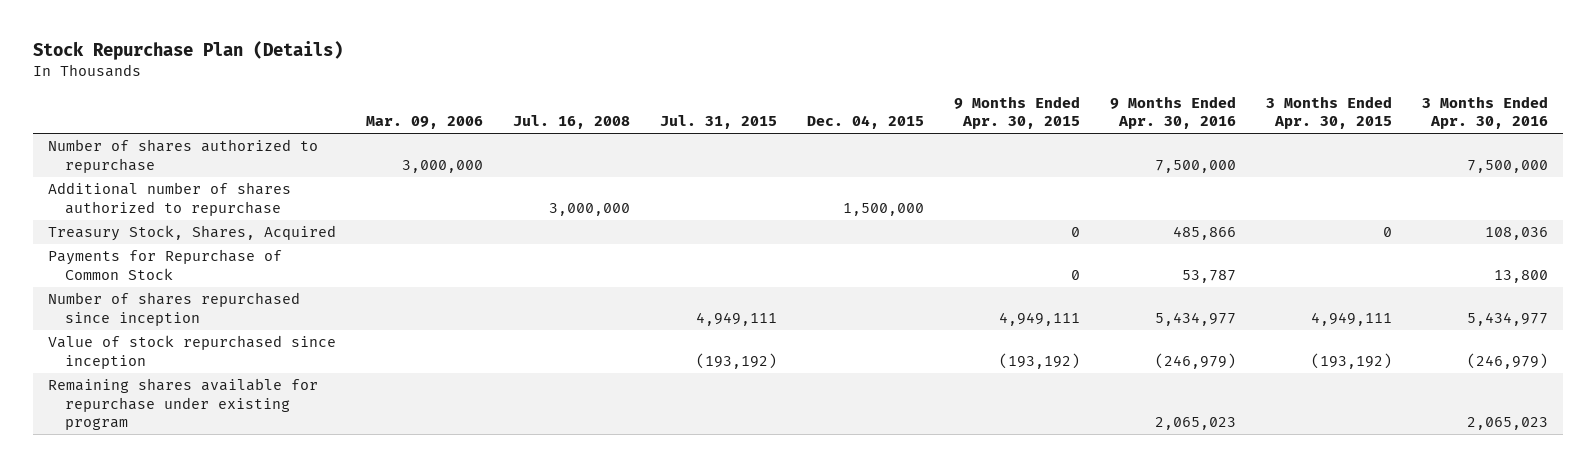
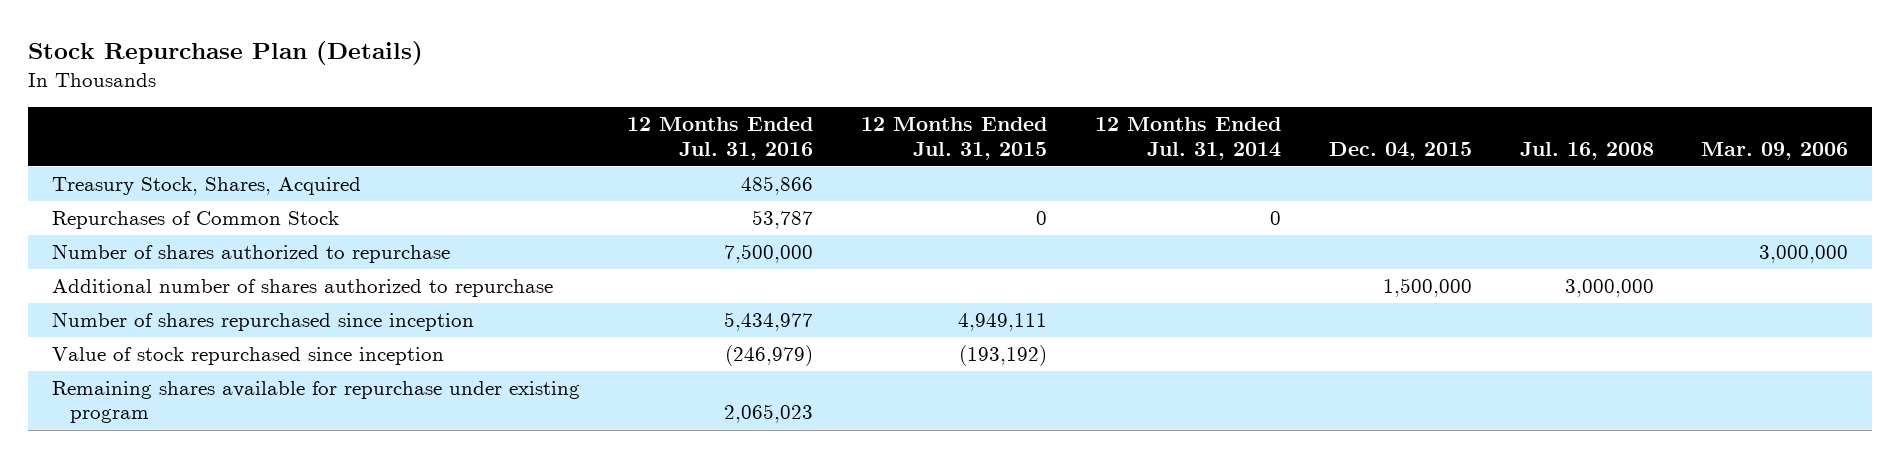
- | Mar. 09, 2006 | Jul. 16, 2008 | Jul. 31, 2015 | Dec. 04, 2015 | 9 Months Ended Apr. 30, 2015 | 9 Months Ended Apr. 30, 2016 | 3 Months Ended Apr. 30, 2015 | 3 Months Ended Apr. 30, 2016
+ | 12 Months Ended Jul. 31, 2016 | 12 Months Ended Jul. 31, 2015 | 12 Months Ended Jul. 31, 2014 | Dec. 04, 2015 | Jul. 16, 2008 | Mar. 09, 2006
moved up: Treasury Stock, Shares, Acquired | 485,866 | | | | |
+ Repurchases of Common Stock | 53,787 | 0 | 0 | | |
- Payments for Repurchase of Common Stock | | | | | 0 | 53,787 | | 13,800

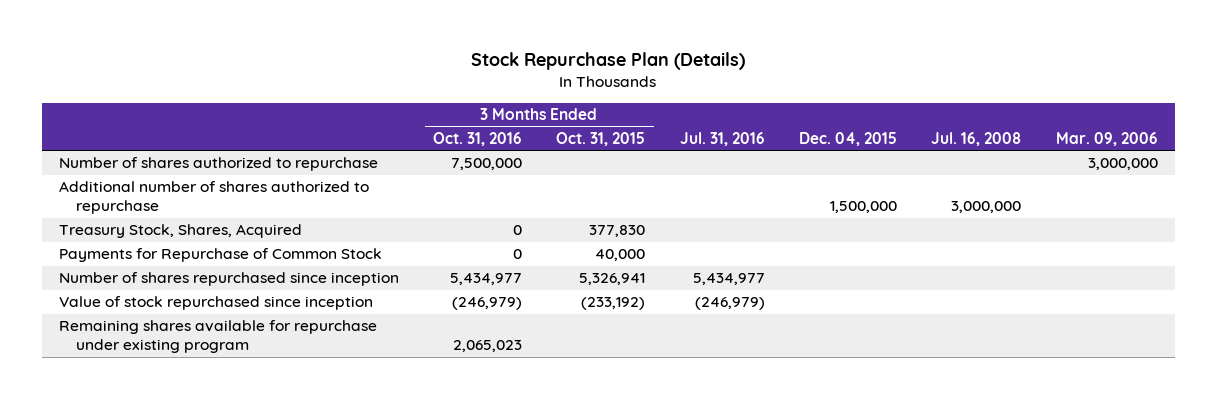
- | 12 Months Ended Jul. 31, 2016 | 12 Months Ended Jul. 31, 2015 | 12 Months Ended Jul. 31, 2014 | Dec. 04, 2015 | Jul. 16, 2008 | Mar. 09, 2006
+ | 3 Months Ended Oct. 31, 2016 | 3 Months Ended Oct. 31, 2015 | Jul. 31, 2016 | Dec. 04, 2015 | Jul. 16, 2008 | Mar. 09, 2006
- Repurchases of Common Stock | 53,787 | 0 | 0 | | |
moved down: Treasury Stock, Shares, Acquired | 0 | 377,830 | | | |
+ Payments for Repurchase of Common Stock | 0 | 40,000 | | | |

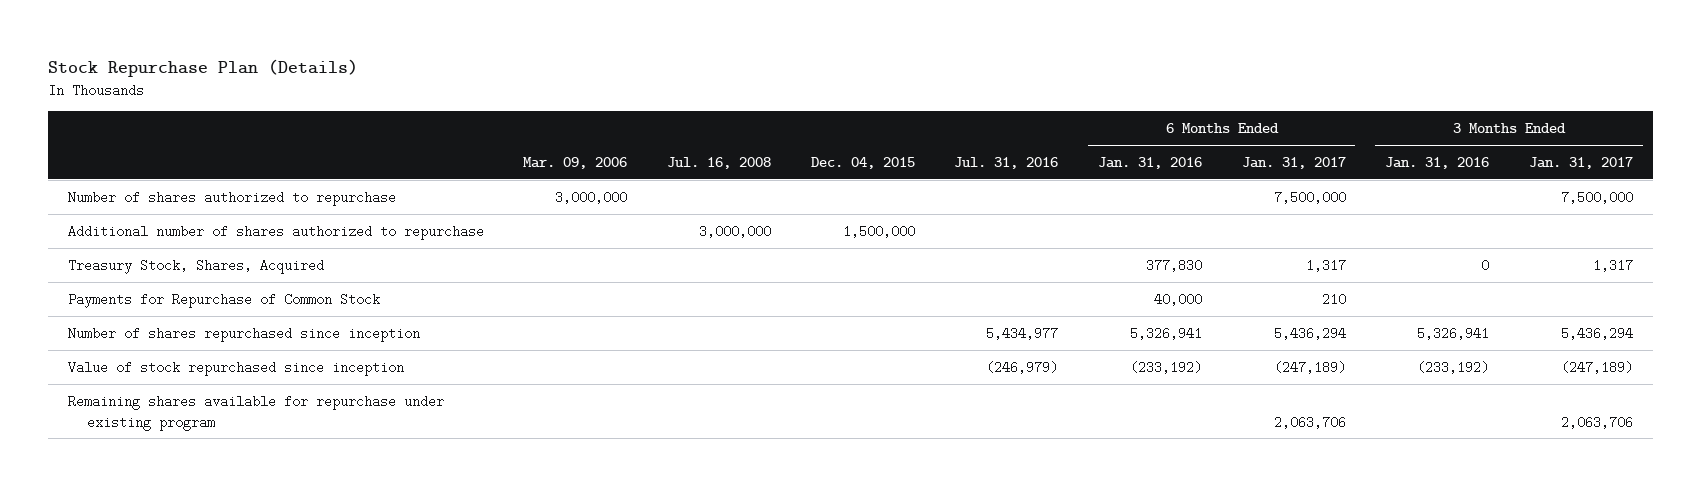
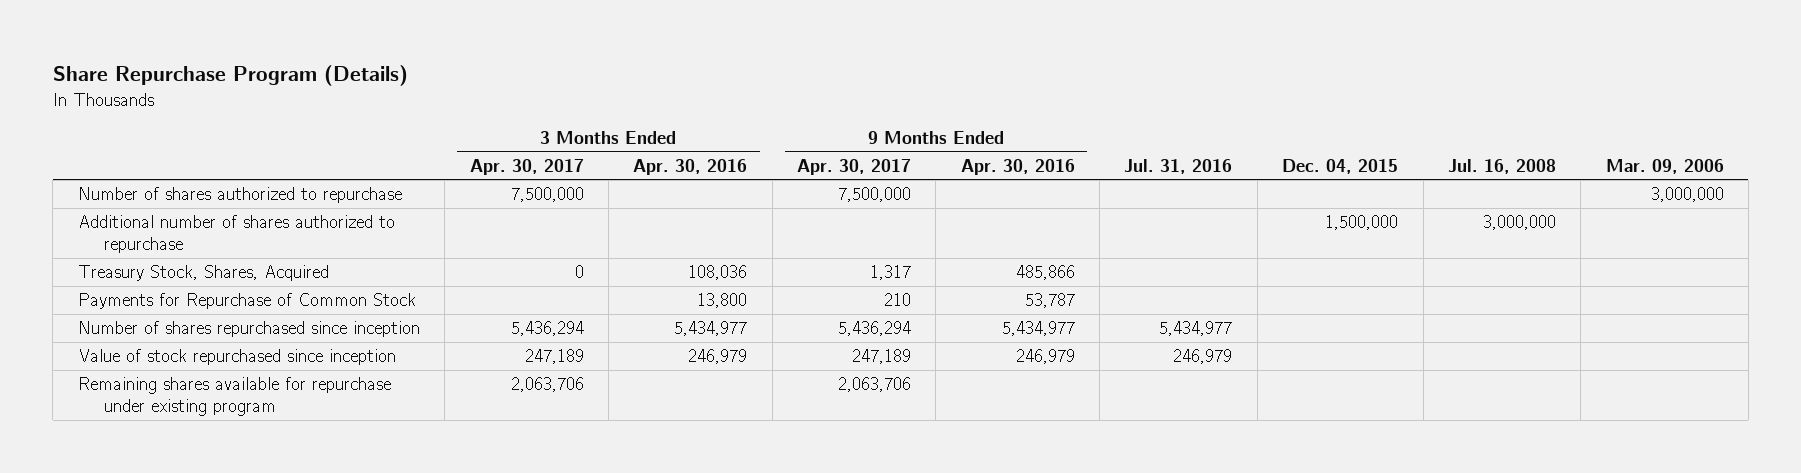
- Stock Repurchase Plan (Details)
+ Share Repurchase Program (Details)
- | Mar. 09, 2006 | Jul. 16, 2008 | Dec. 04, 2015 | Jul. 31, 2016 | 6 Months Ended Jan. 31, 2016 | 6 Months Ended Jan. 31, 2017 | 3 Months Ended Jan. 31, 2016 | 3 Months Ended Jan. 31, 2017
+ | 3 Months Ended Apr. 30, 2017 | 3 Months Ended Apr. 30, 2016 | 9 Months Ended Apr. 30, 2017 | 9 Months Ended Apr. 30, 2016 | Jul. 31, 2016 | Dec. 04, 2015 | Jul. 16, 2008 | Mar. 09, 2006
- Value of stock repurchased since inception | | | | (246,979) | (233,192) | (247,189) | (233,192) | (247,189)
+ Value of stock repurchased since inception | 247,189 | 246,979 | 247,189 | 246,979 | 246,979 | | |

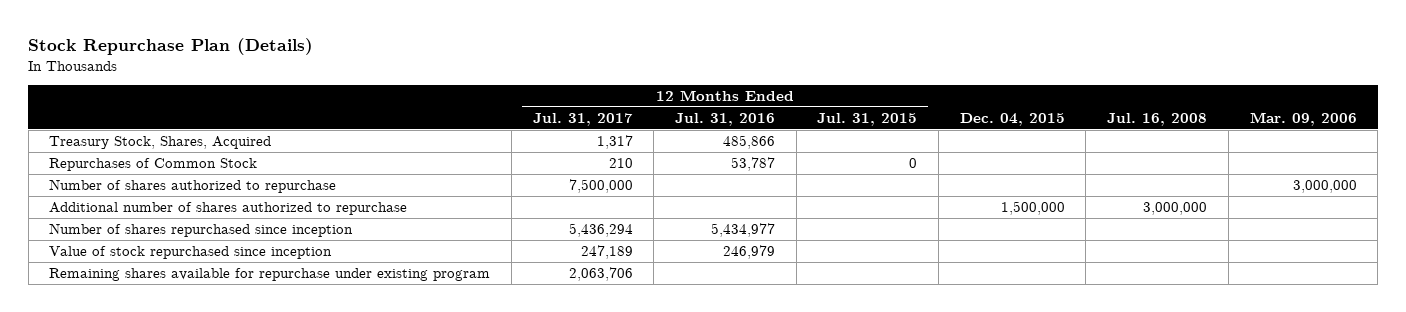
- Share Repurchase Program (Details)
+ Stock Repurchase Plan (Details)
- | 3 Months Ended Apr. 30, 2017 | 3 Months Ended Apr. 30, 2016 | 9 Months Ended Apr. 30, 2017 | 9 Months Ended Apr. 30, 2016 | Jul. 31, 2016 | Dec. 04, 2015 | Jul. 16, 2008 | Mar. 09, 2006
+ | 12 Months Ended Jul. 31, 2017 | 12 Months Ended Jul. 31, 2016 | 12 Months Ended Jul. 31, 2015 | Dec. 04, 2015 | Jul. 16, 2008 | Mar. 09, 2006
moved up: Treasury Stock, Shares, Acquired | 1,317 | 485,866 | | | |
+ Repurchases of Common Stock | 210 | 53,787 | 0 | | |
- Payments for Repurchase of Common Stock | | 13,800 | 210 | 53,787 | | | |

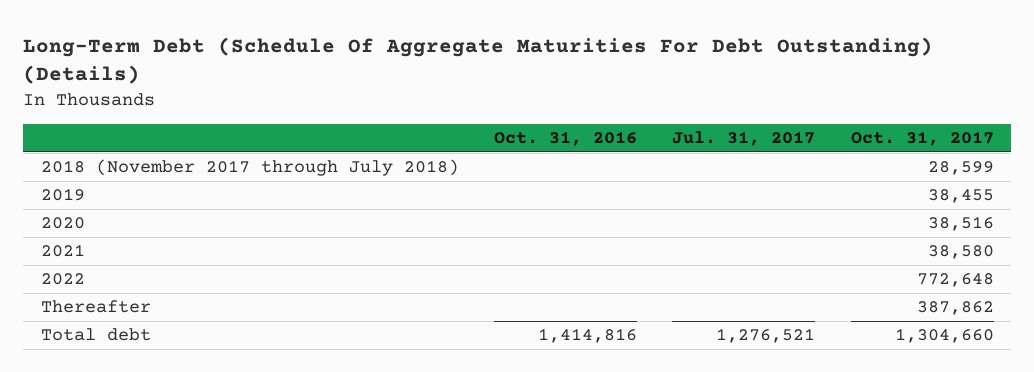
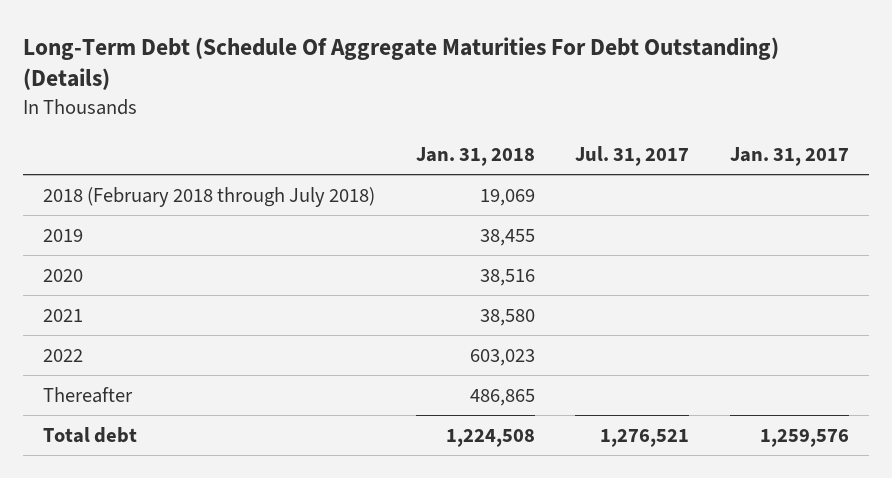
- | Oct. 31, 2016 | Jul. 31, 2017 | Oct. 31, 2017
+ | Jan. 31, 2018 | Jul. 31, 2017 | Jan. 31, 2017
- 2018 (November 2017 through July 2018) | | | 28,599
+ 2018 (February 2018 through July 2018) | 19,069 | |

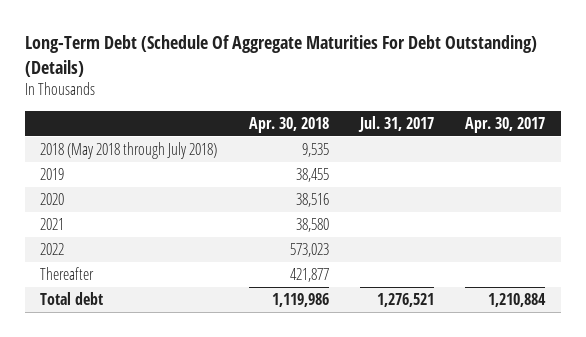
- | Jan. 31, 2018 | Jul. 31, 2017 | Jan. 31, 2017
+ | Apr. 30, 2018 | Jul. 31, 2017 | Apr. 30, 2017
- 2018 (February 2018 through July 2018) | 19,069 | |
+ 2018 (May 2018 through July 2018) | 9,535 | |

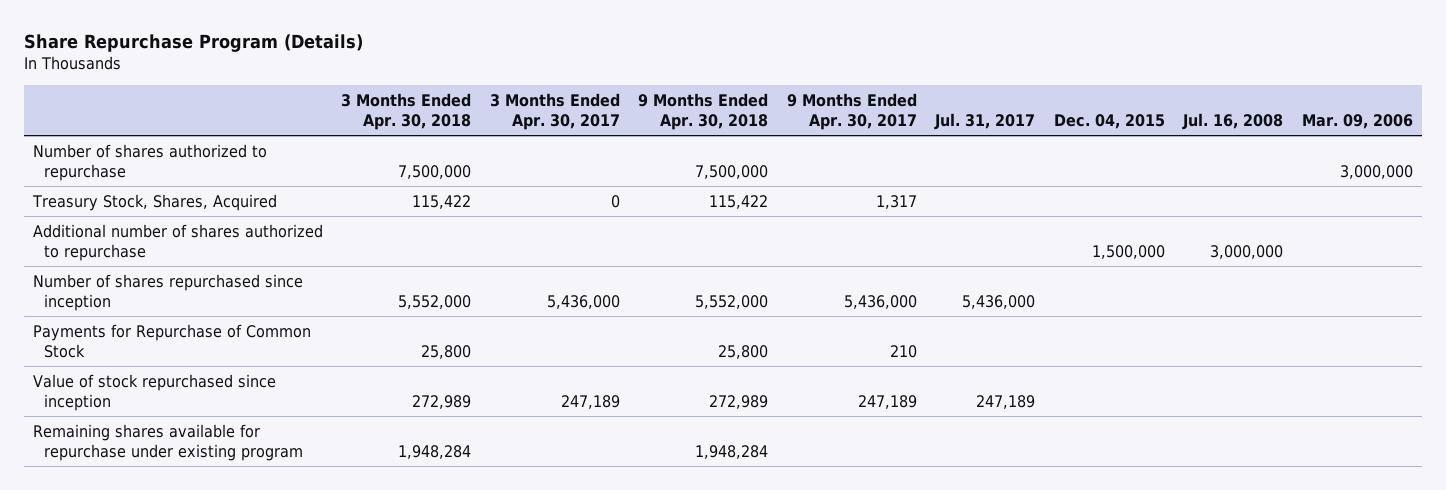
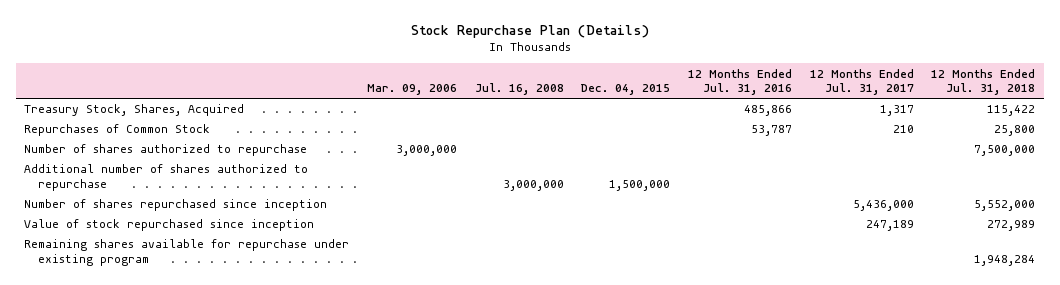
- Share Repurchase Program (Details)
+ Stock Repurchase Plan (Details)
- | 3 Months Ended Apr. 30, 2018 | 3 Months Ended Apr. 30, 2017 | 9 Months Ended Apr. 30, 2018 | 9 Months Ended Apr. 30, 2017 | Jul. 31, 2017 | Dec. 04, 2015 | Jul. 16, 2008 | Mar. 09, 2006
+ | Mar. 09, 2006 | Jul. 16, 2008 | Dec. 04, 2015 | 12 Months Ended Jul. 31, 2016 | 12 Months Ended Jul. 31, 2017 | 12 Months Ended Jul. 31, 2018
+ Repurchases of Common Stock | | | | 53,787 | 210 | 25,800
moved down: Number of shares authorized to repurchase | 3,000,000 | | | | | 7,500,000
- Payments for Repurchase of Common Stock | 25,800 | | 25,800 | 210 | | | |

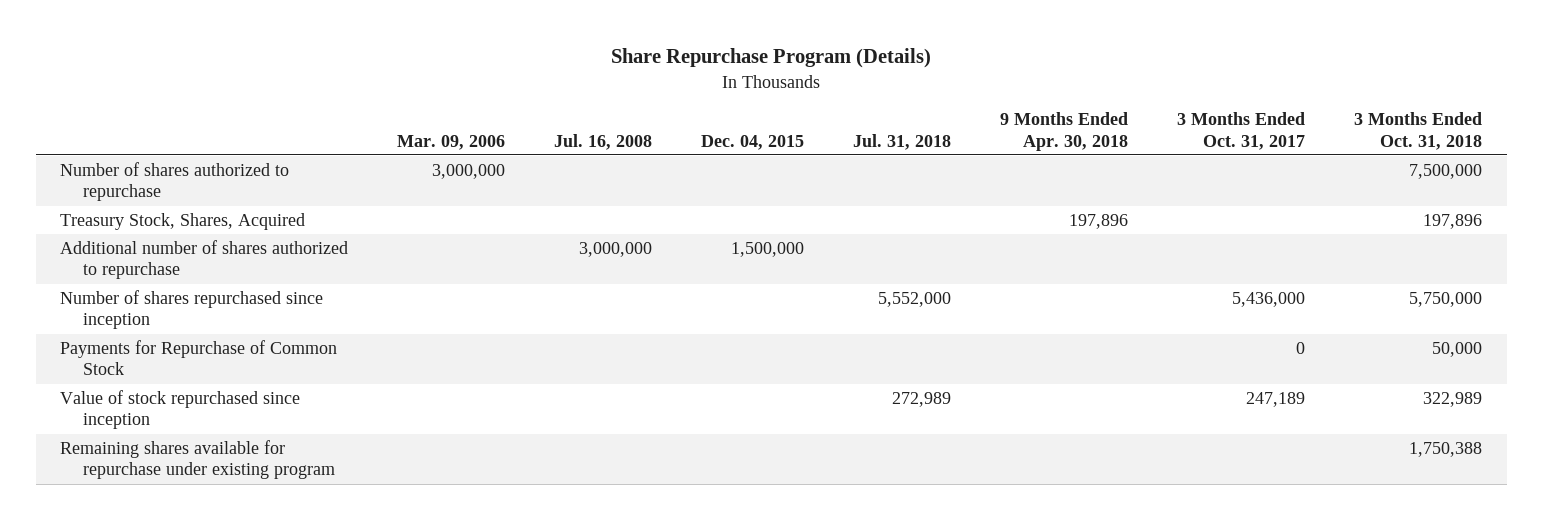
- Stock Repurchase Plan (Details)
+ Share Repurchase Program (Details)
- | Mar. 09, 2006 | Jul. 16, 2008 | Dec. 04, 2015 | 12 Months Ended Jul. 31, 2016 | 12 Months Ended Jul. 31, 2017 | 12 Months Ended Jul. 31, 2018
+ | Mar. 09, 2006 | Jul. 16, 2008 | Dec. 04, 2015 | Jul. 31, 2018 | 9 Months Ended Apr. 30, 2018 | 3 Months Ended Oct. 31, 2017 | 3 Months Ended Oct. 31, 2018
- Repurchases of Common Stock | | | | 53,787 | 210 | 25,800
moved down: Treasury Stock, Shares, Acquired | | | | | 197,896 | | 197,896
+ Payments for Repurchase of Common Stock | | | | | | 0 | 50,000

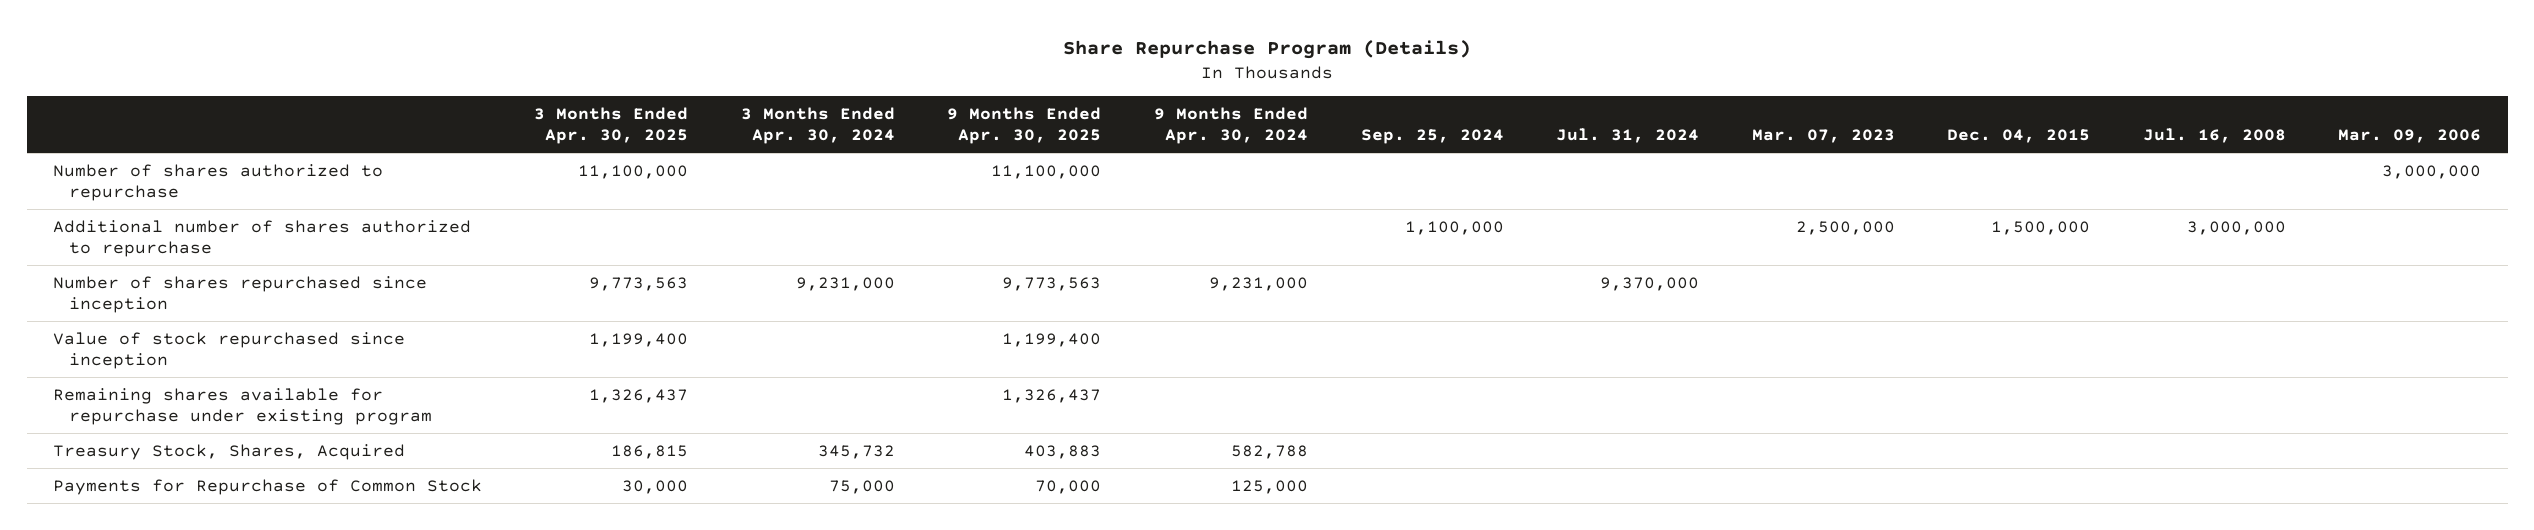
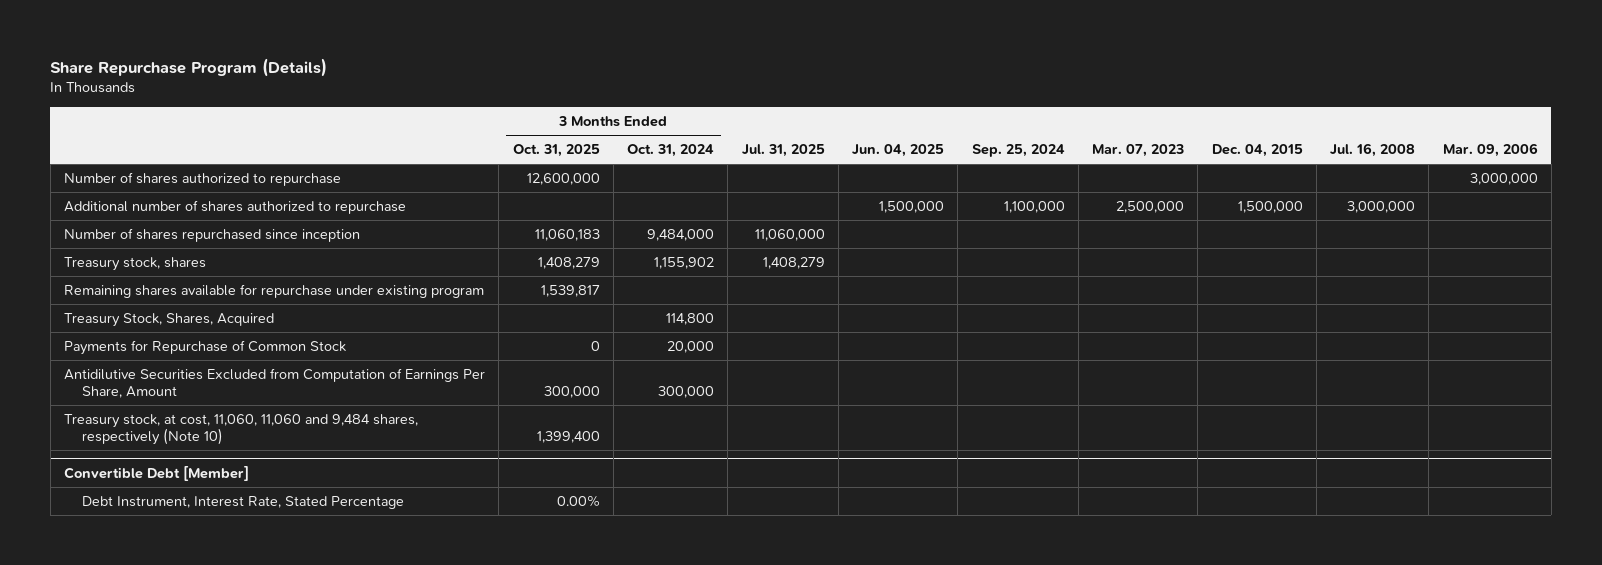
- | 3 Months Ended Apr. 30, 2025 | 3 Months Ended Apr. 30, 2024 | 9 Months Ended Apr. 30, 2025 | 9 Months Ended Apr. 30, 2024 | Sep. 25, 2024 | Jul. 31, 2024 | Mar. 07, 2023 | Dec. 04, 2015 | Jul. 16, 2008 | Mar. 09, 2006
+ | 3 Months Ended Oct. 31, 2025 | 3 Months Ended Oct. 31, 2024 | Jul. 31, 2025 | Jun. 04, 2025 | Sep. 25, 2024 | Mar. 07, 2023 | Dec. 04, 2015 | Jul. 16, 2008 | Mar. 09, 2006
- Value of stock repurchased since inception | 1,199,400 | | 1,199,400 | | | | | | |
+ Treasury stock, shares | 1,408,279 | 1,155,902 | 1,408,279 | | | | | |
+ Antidilutive Securities Excluded from Computation of Earnings Per Share, Amount | 300,000 | 300,000 | | | | | | |
+ Treasury stock, at cost, 11,060, 11,060 and 9,484 shares, respectively (Note 10) | 1,399,400 | | | | | | | |
+ Convertible Debt [Member]
+ Debt Instrument, Interest Rate, Stated Percentage | 0.00% | | | | | | | |

